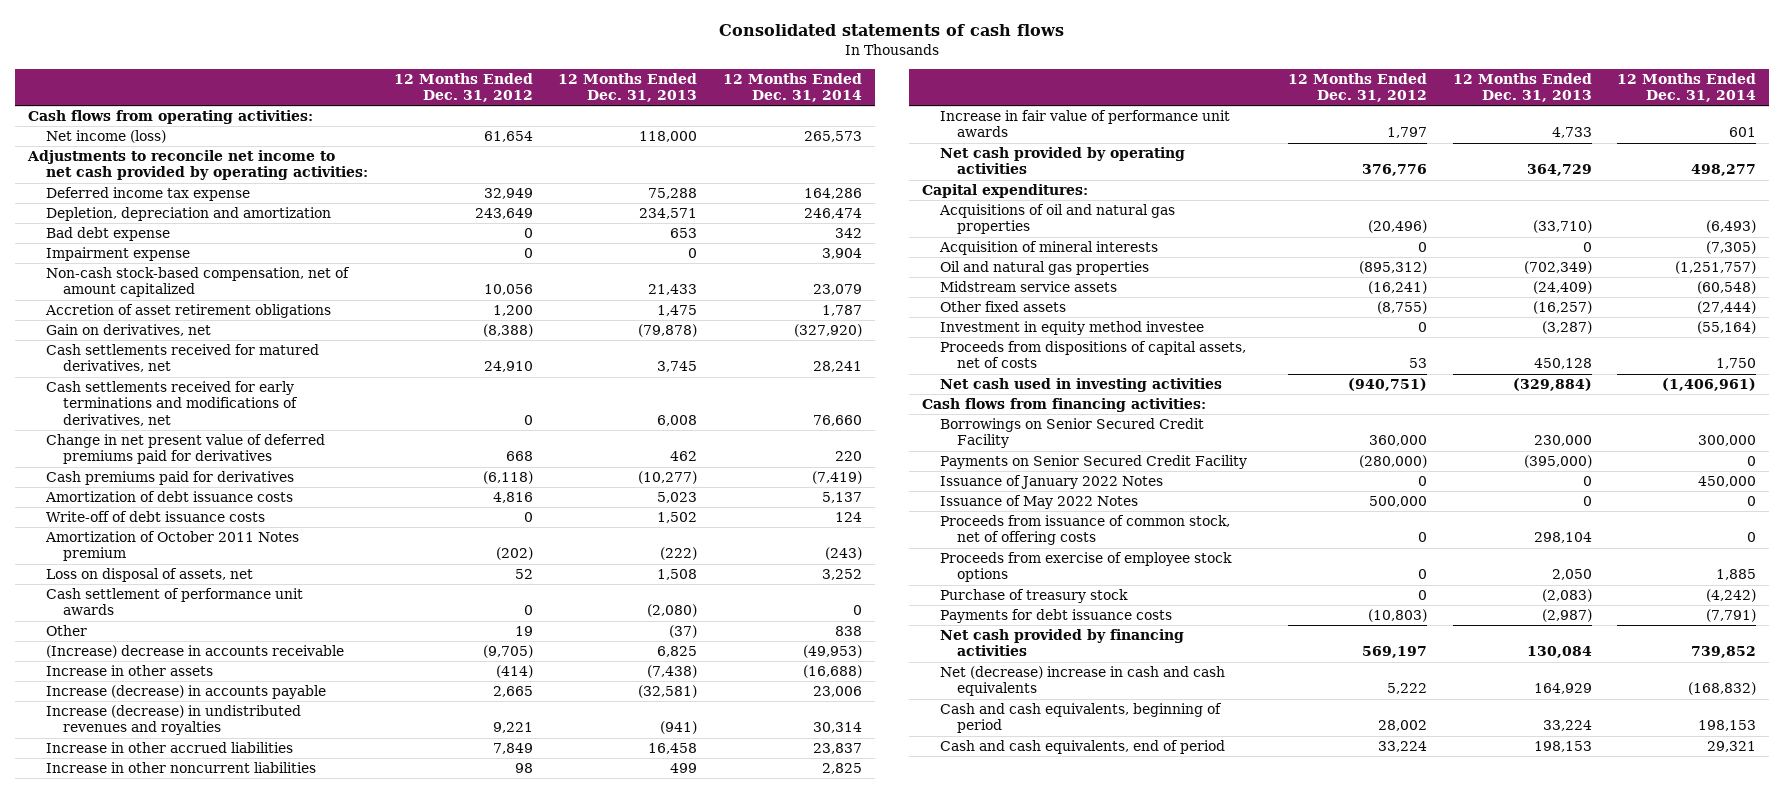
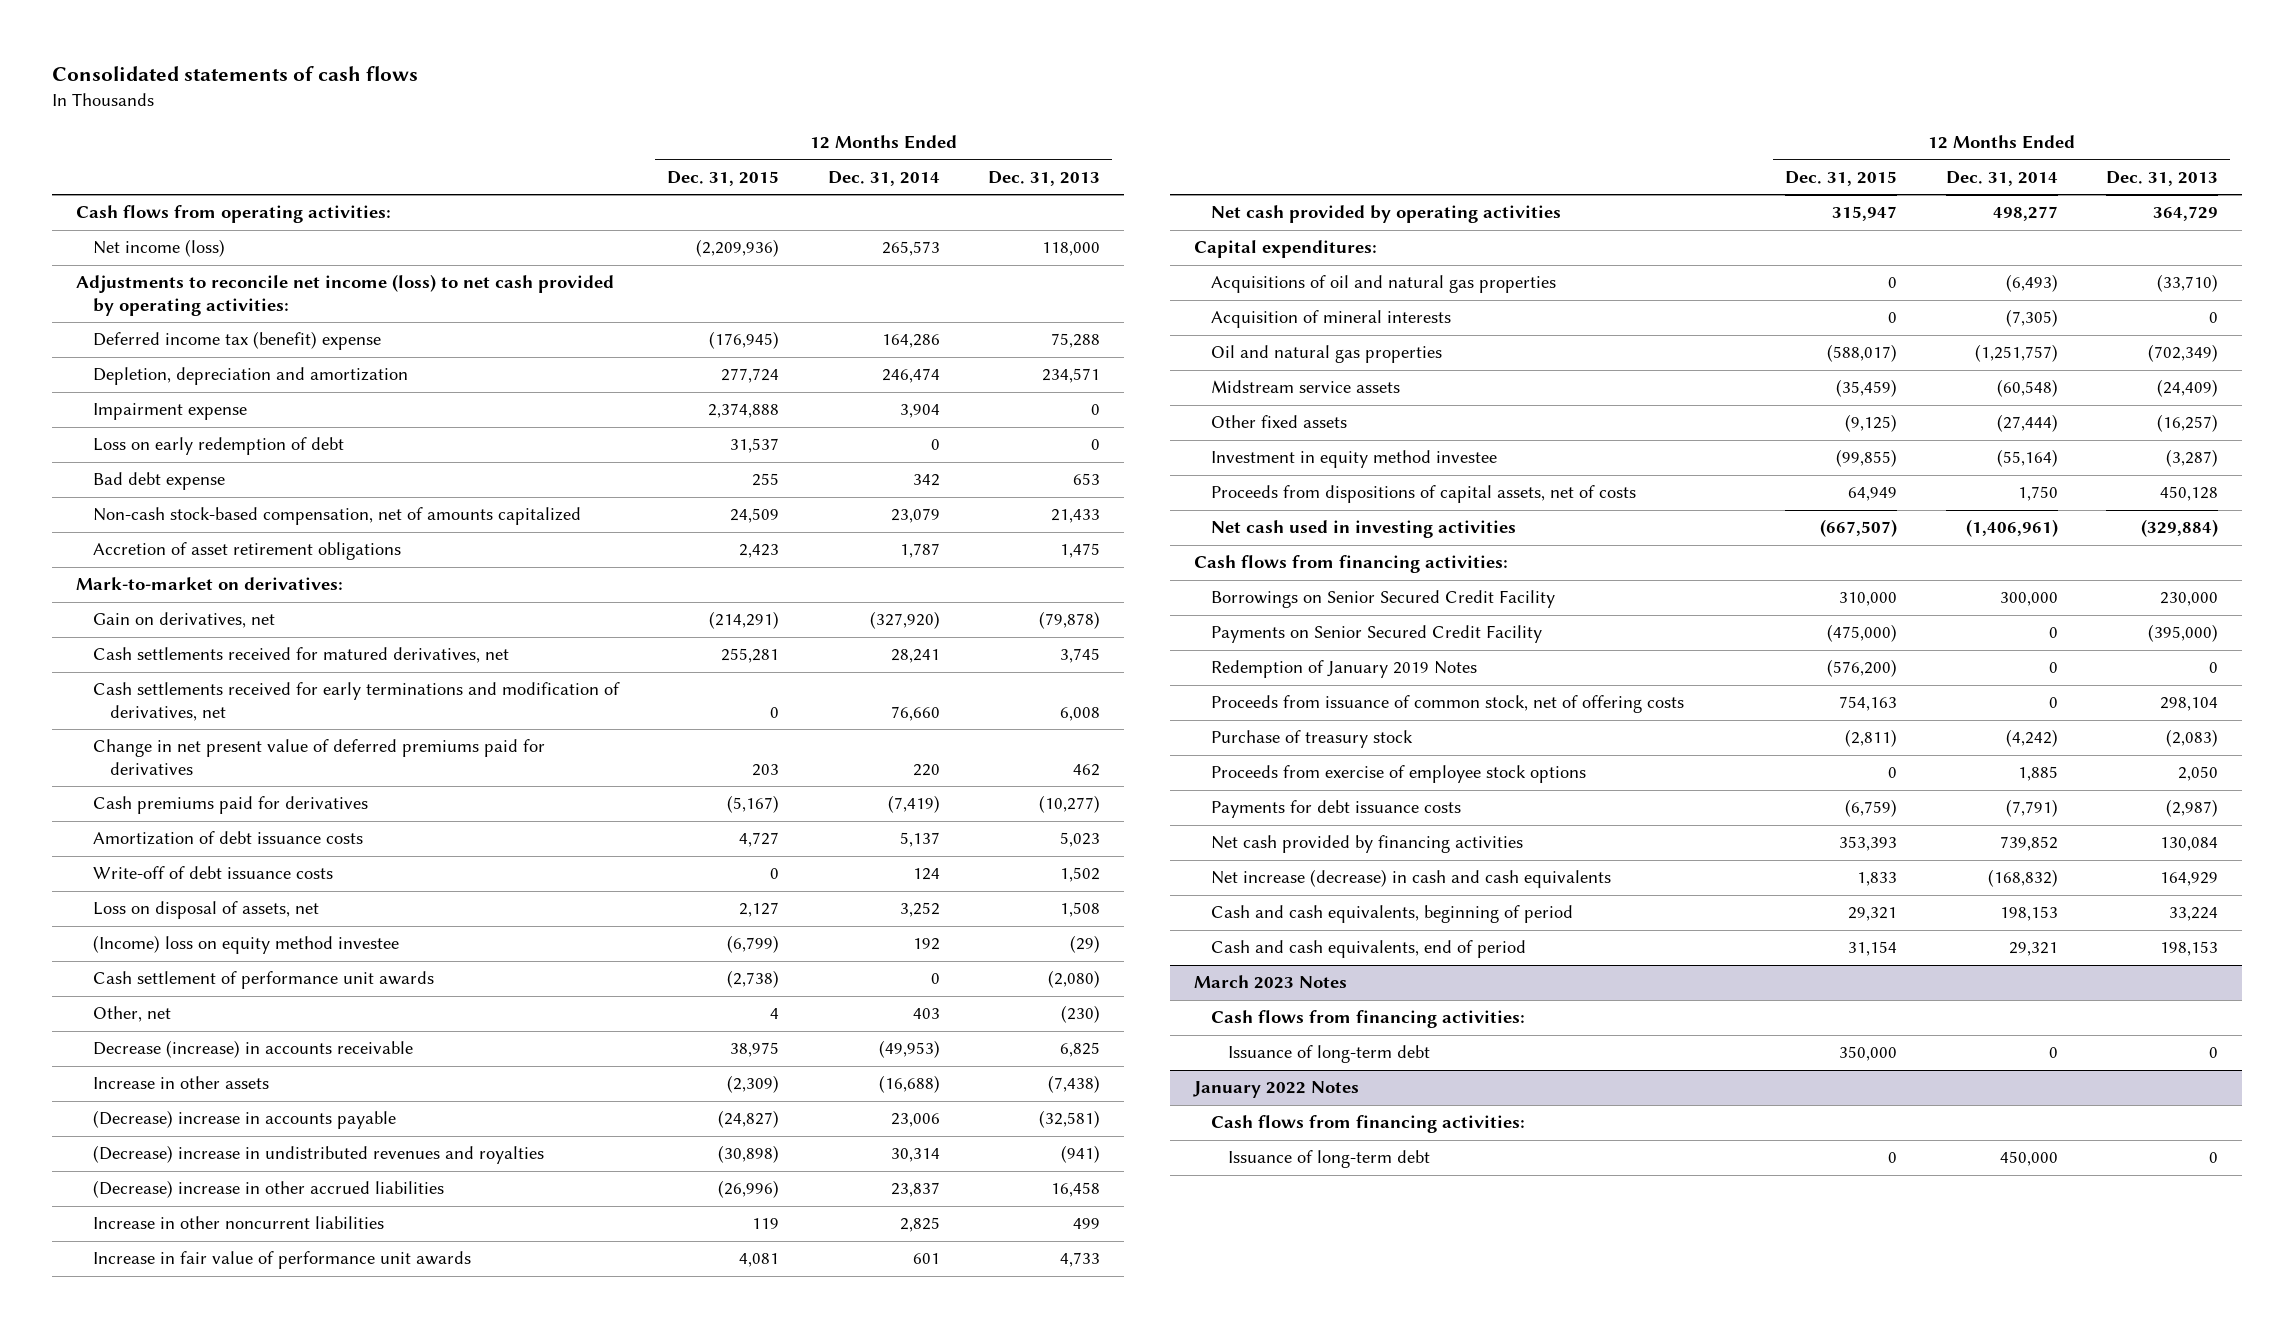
- | 12 Months Ended Dec. 31, 2012 | 12 Months Ended Dec. 31, 2013 | 12 Months Ended Dec. 31, 2014
+ | 12 Months Ended Dec. 31, 2015 | 12 Months Ended Dec. 31, 2014 | 12 Months Ended Dec. 31, 2013
- Adjustments to reconcile net income to net cash provided by operating activities:
- Deferred income tax expense | 32,949 | 75,288 | 164,286
+ Adjustments to reconcile net income (loss) to net cash provided by operating activities:
+ Deferred income tax (benefit) expense | (176,945) | 164,286 | 75,288
- Non-cash stock-based compensation, net of amount capitalized | 10,056 | 21,433 | 23,079
+ Loss on early redemption of debt | 31,537 | 0 | 0
moved down: Bad debt expense | 255 | 342 | 653
+ Non-cash stock-based compensation, net of amounts capitalized | 24,509 | 23,079 | 21,433
+ Mark-to-market on derivatives:
- Cash settlements received for early terminations and modifications of derivatives, net | 0 | 6,008 | 76,660
+ Cash settlements received for early terminations and modification of derivatives, net | 0 | 76,660 | 6,008
- Amortization of October 2011 Notes premium | (202) | (222) | (243)
+ (Income) loss on equity method investee | (6,799) | 192 | (29)
- Other | 19 | (37) | 838
- (Increase) decrease in accounts receivable | (9,705) | 6,825 | (49,953)
+ Other, net | 4 | 403 | (230)
+ Decrease (increase) in accounts receivable | 38,975 | (49,953) | 6,825
- Increase (decrease) in accounts payable | 2,665 | (32,581) | 23,006
- Increase (decrease) in undistributed revenues and royalties | 9,221 | (941) | 30,314
- Increase in other accrued liabilities | 7,849 | 16,458 | 23,837
+ (Decrease) increase in accounts payable | (24,827) | 23,006 | (32,581)
+ (Decrease) increase in undistributed revenues and royalties | (30,898) | 30,314 | (941)
+ (Decrease) increase in other accrued liabilities | (26,996) | 23,837 | 16,458
- Issuance of January 2022 Notes | 0 | 0 | 450,000
- Issuance of May 2022 Notes | 500,000 | 0 | 0
+ Redemption of January 2019 Notes | (576,200) | 0 | 0
moved down: Proceeds from exercise of employee stock options | 0 | 1,885 | 2,050
- Net (decrease) increase in cash and cash equivalents | 5,222 | 164,929 | (168,832)
+ Net increase (decrease) in cash and cash equivalents | 1,833 | (168,832) | 164,929
+ March 2023 Notes
+ Cash flows from financing activities:
+ Issuance of long-term debt | 350,000 | 0 | 0
+ January 2022 Notes
+ Cash flows from financing activities:
+ Issuance of long-term debt | 0 | 450,000 | 0

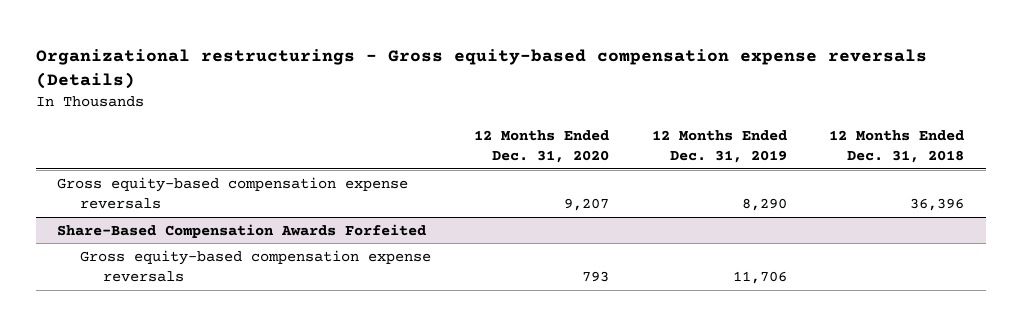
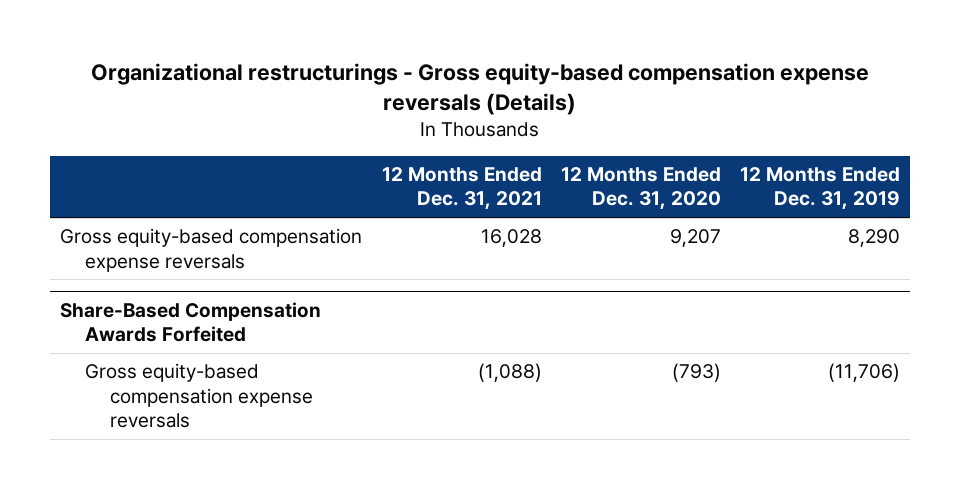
- | 12 Months Ended Dec. 31, 2020 | 12 Months Ended Dec. 31, 2019 | 12 Months Ended Dec. 31, 2018
+ | 12 Months Ended Dec. 31, 2021 | 12 Months Ended Dec. 31, 2020 | 12 Months Ended Dec. 31, 2019
@ Share-Based Compensation Awards Forfeited
- Gross equity-based compensation expense reversals | 793 | 11,706 |
+ Gross equity-based compensation expense reversals | (1,088) | (793) | (11,706)

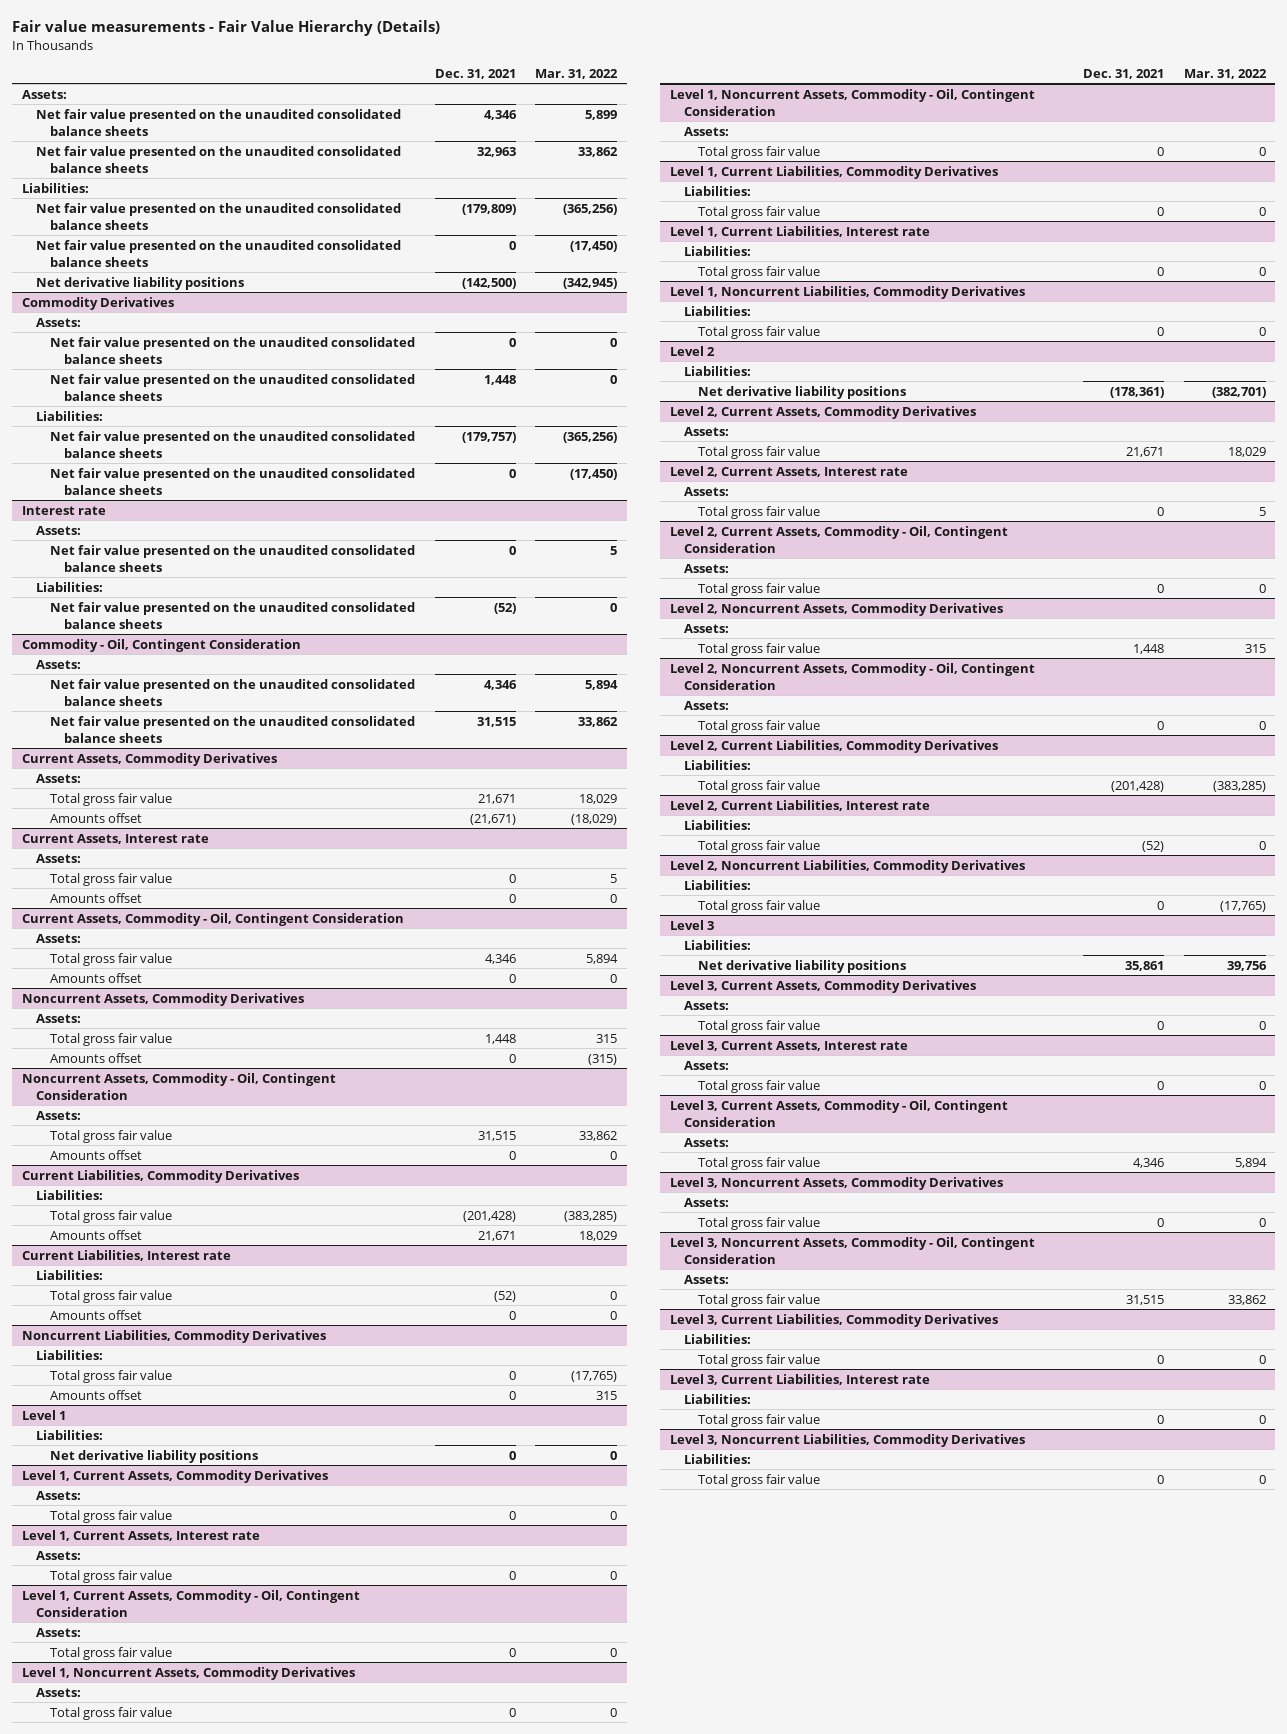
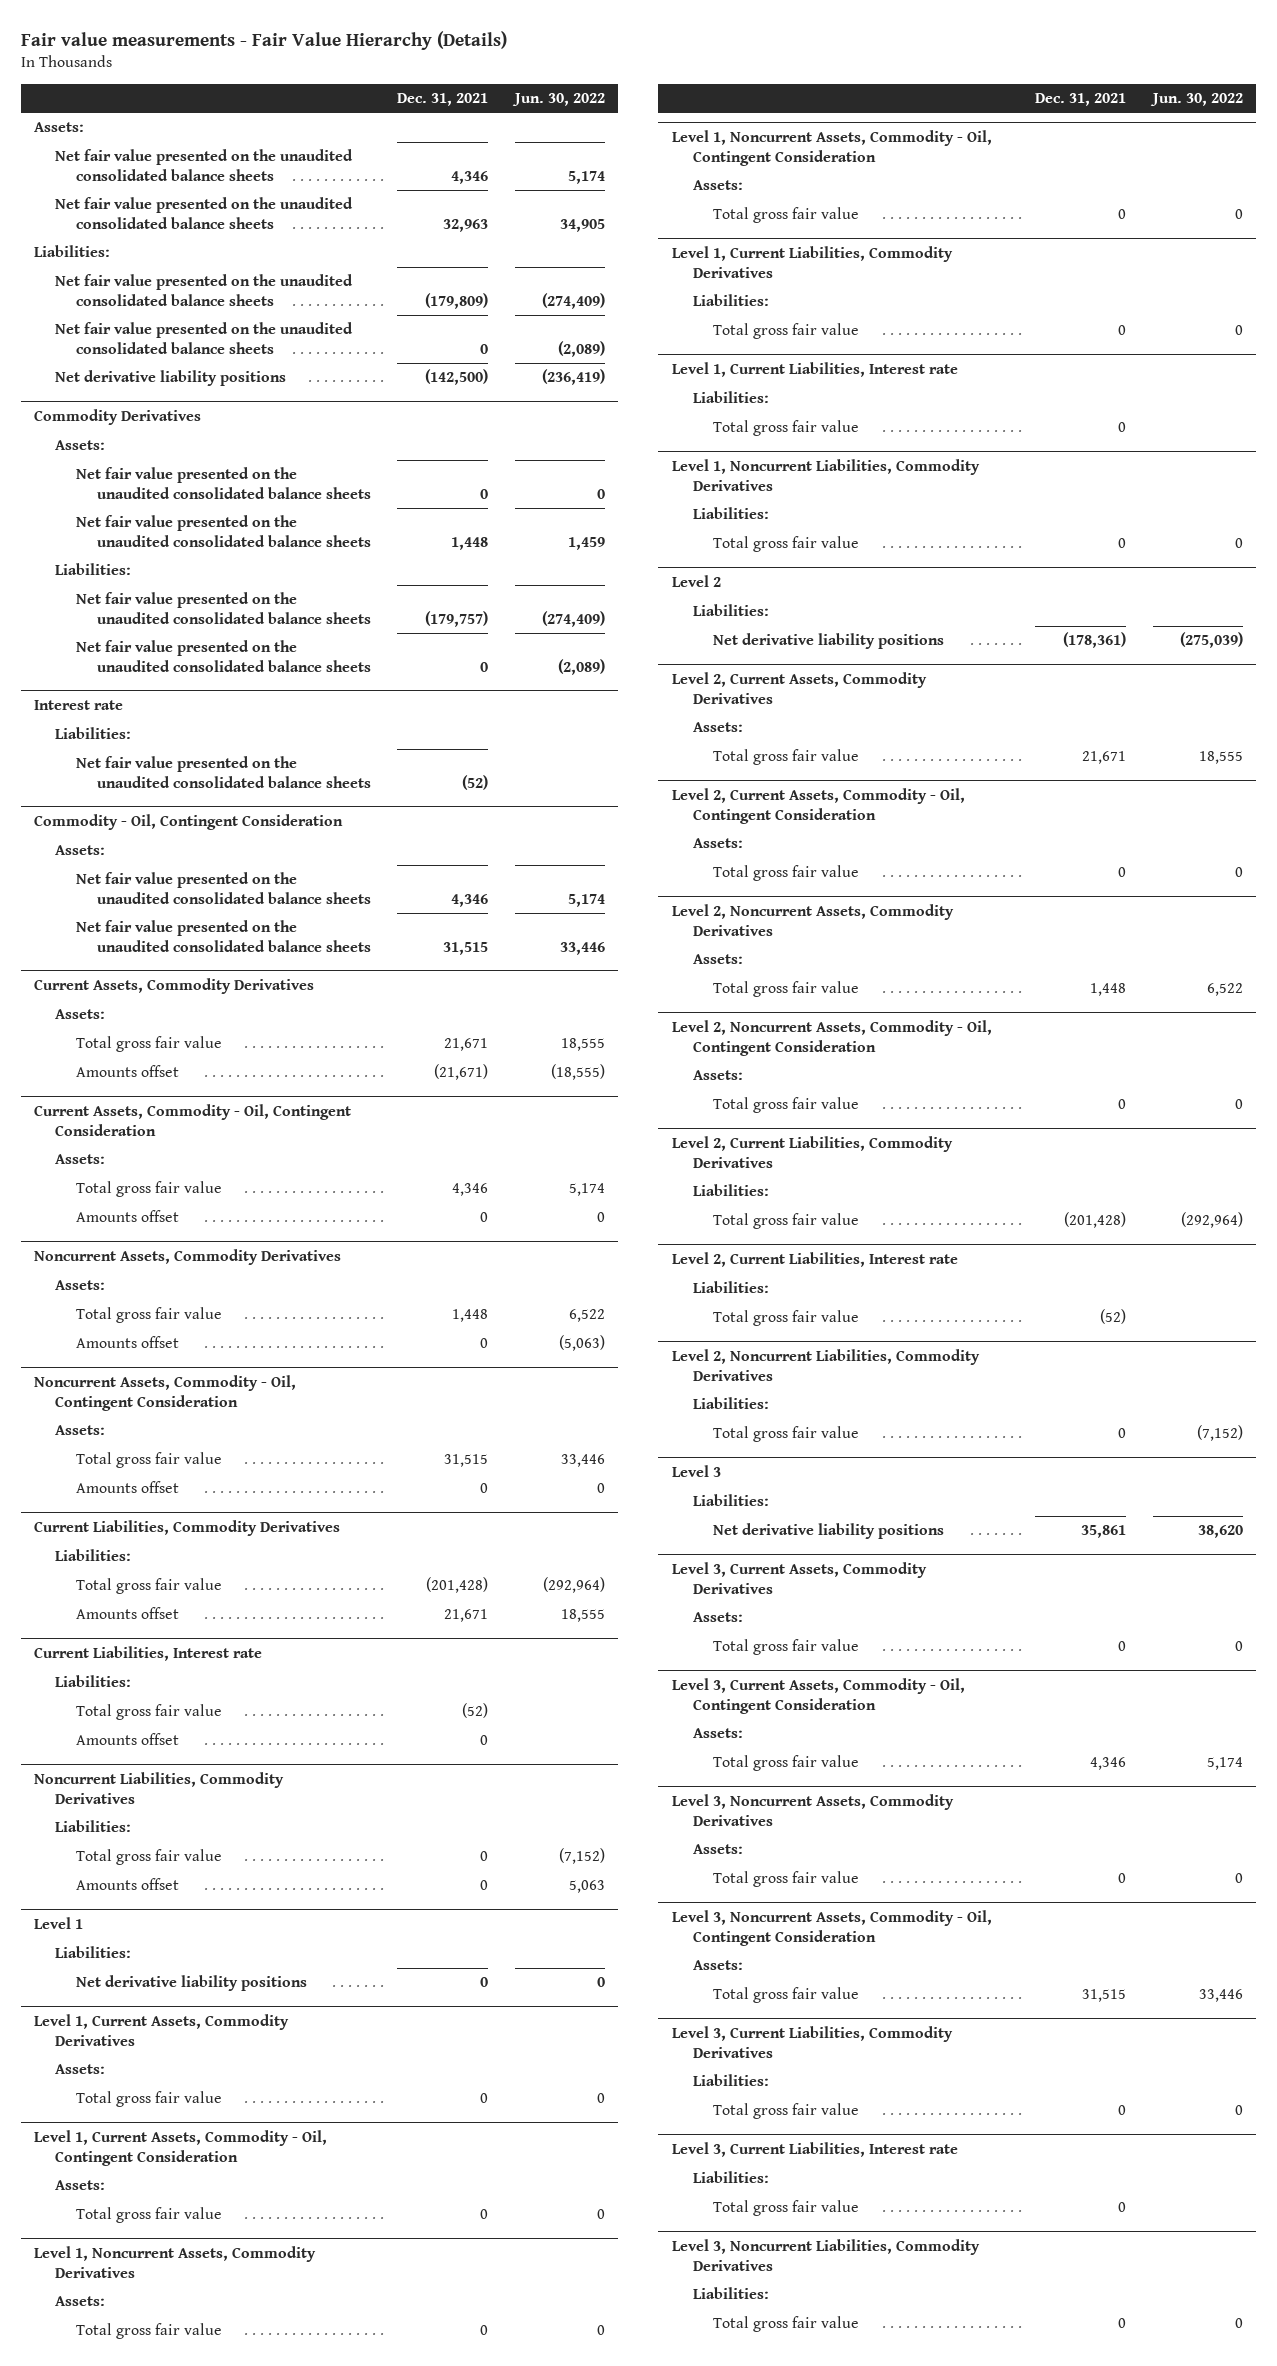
- | Dec. 31, 2021 | Mar. 31, 2022
+ | Dec. 31, 2021 | Jun. 30, 2022
@ Interest rate
- Assets:
- Net fair value presented on the unaudited consolidated balance sheets | 0 | 5
- Current Assets, Interest rate
- Assets:
- Total gross fair value | 0 | 5
- Amounts offset | 0 | 0
- Level 1, Current Assets, Interest rate
- Assets:
- Total gross fair value | 0 | 0
- Level 2, Current Assets, Interest rate
- Assets:
- Total gross fair value | 0 | 5
- Level 3, Current Assets, Interest rate
- Assets:
- Total gross fair value | 0 | 0

